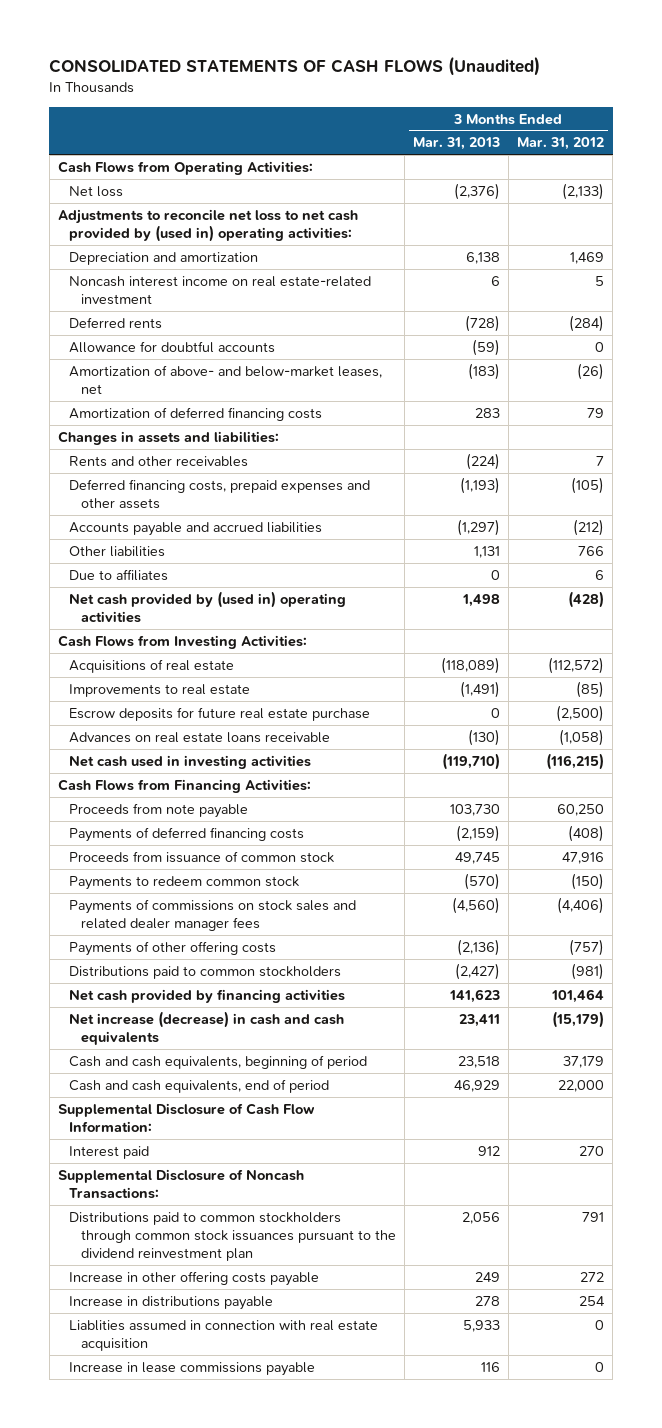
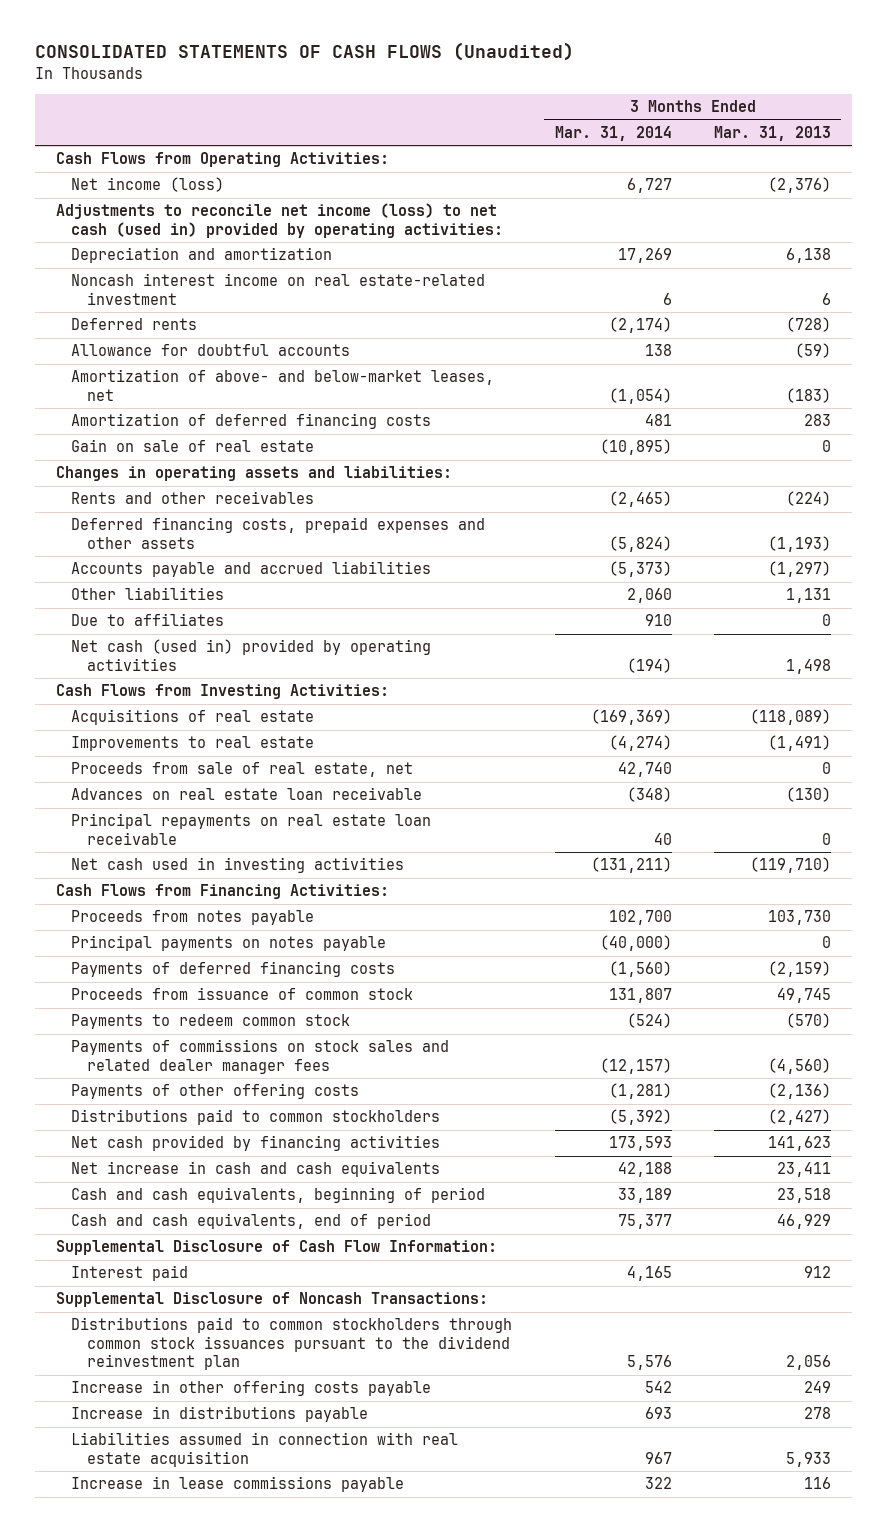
- | 3 Months Ended Mar. 31, 2013 | 3 Months Ended Mar. 31, 2012
+ | 3 Months Ended Mar. 31, 2014 | 3 Months Ended Mar. 31, 2013
- Net loss | (2,376) | (2,133)
- Adjustments to reconcile net loss to net cash provided by (used in) operating activities:
+ Net income (loss) | 6,727 | (2,376)
+ Adjustments to reconcile net income (loss) to net cash (used in) provided by operating activities:
- Changes in assets and liabilities:
+ Gain on sale of real estate | (10,895) | 0
+ Changes in operating assets and liabilities:
- Net cash provided by (used in) operating activities | 1,498 | (428)
+ Net cash (used in) provided by operating activities | (194) | 1,498
- Escrow deposits for future real estate purchase | 0 | (2,500)
- Advances on real estate loans receivable | (130) | (1,058)
+ Proceeds from sale of real estate, net | 42,740 | 0
+ Advances on real estate loan receivable | (348) | (130)
+ Principal repayments on real estate loan receivable | 40 | 0
- Proceeds from note payable | 103,730 | 60,250
+ Proceeds from notes payable | 102,700 | 103,730
+ Principal payments on notes payable | (40,000) | 0
- Net increase (decrease) in cash and cash equivalents | 23,411 | (15,179)
+ Net increase in cash and cash equivalents | 42,188 | 23,411
- Liablities assumed in connection with real estate acquisition | 5,933 | 0
+ Liabilities assumed in connection with real estate acquisition | 967 | 5,933

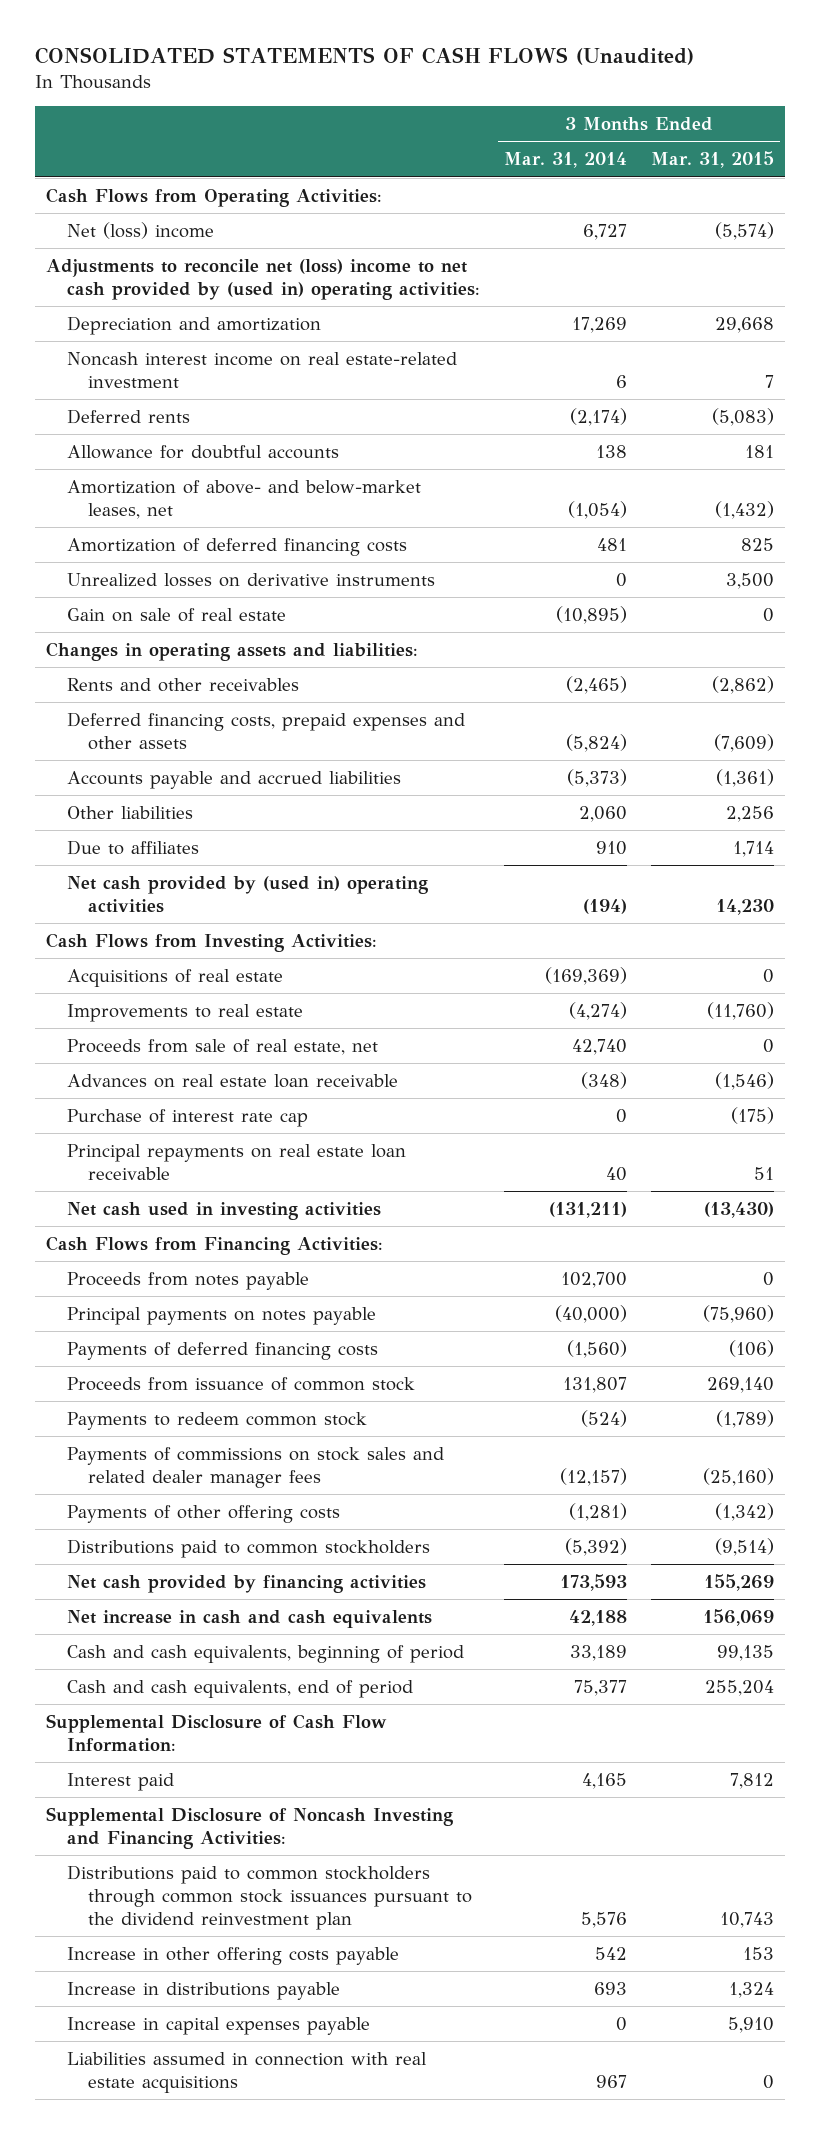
- | 3 Months Ended Mar. 31, 2014 | 3 Months Ended Mar. 31, 2013
+ | 3 Months Ended Mar. 31, 2014 | 3 Months Ended Mar. 31, 2015
- Net income (loss) | 6,727 | (2,376)
- Adjustments to reconcile net income (loss) to net cash (used in) provided by operating activities:
+ Net (loss) income | 6,727 | (5,574)
+ Adjustments to reconcile net (loss) income to net cash provided by (used in) operating activities:
+ Unrealized losses on derivative instruments | 0 | 3,500
- Net cash (used in) provided by operating activities | (194) | 1,498
+ Net cash provided by (used in) operating activities | (194) | 14,230
+ Purchase of interest rate cap | 0 | (175)
- Supplemental Disclosure of Noncash Transactions:
+ Supplemental Disclosure of Noncash Investing and Financing Activities:
- Liabilities assumed in connection with real estate acquisition | 967 | 5,933
- Increase in lease commissions payable | 322 | 116
+ Increase in capital expenses payable | 0 | 5,910
+ Liabilities assumed in connection with real estate acquisitions | 967 | 0

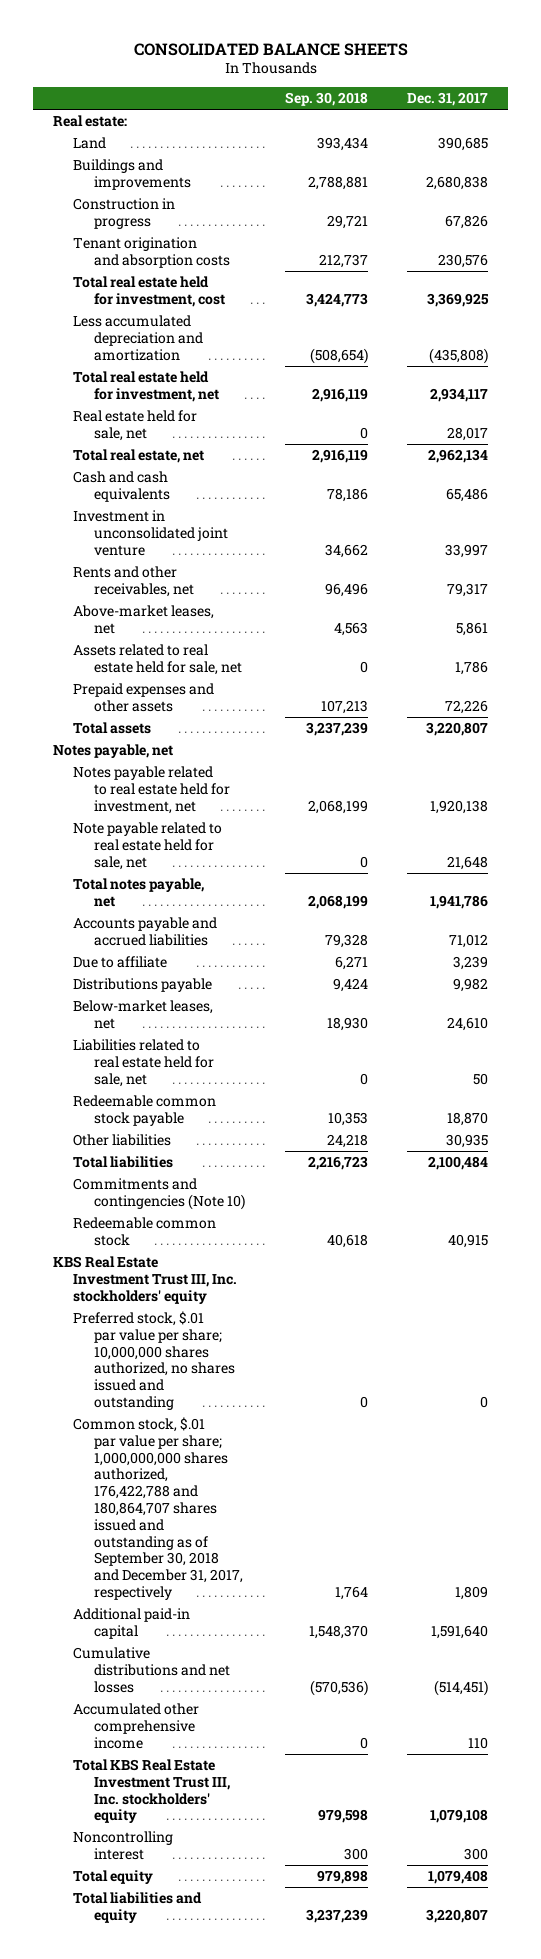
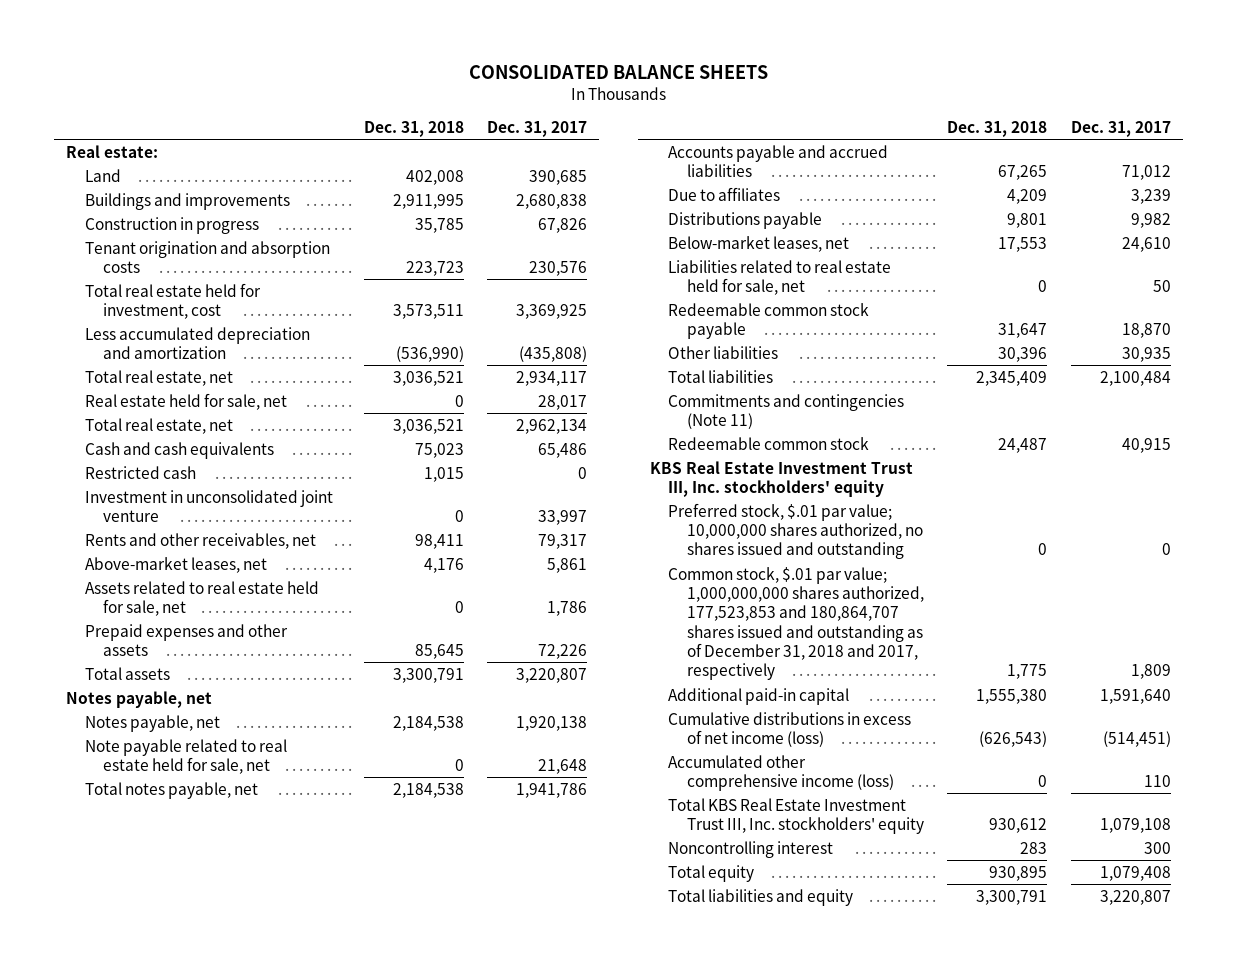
- | Sep. 30, 2018 | Dec. 31, 2017
+ | Dec. 31, 2018 | Dec. 31, 2017
- Total real estate held for investment, net | 2,916,119 | 2,934,117
+ Total real estate, net | 3,036,521 | 2,934,117
+ Restricted cash | 1,015 | 0
- Notes payable related to real estate held for investment, net | 2,068,199 | 1,920,138
+ Notes payable, net | 2,184,538 | 1,920,138
- Due to affiliate | 6,271 | 3,239
+ Due to affiliates | 4,209 | 3,239
- Commitments and contingencies (Note 10)
+ Commitments and contingencies (Note 11)
- Preferred stock, $.01 par value per share; 10,000,000 shares authorized, no shares issued and outstanding | 0 | 0
- Common stock, $.01 par value per share; 1,000,000,000 shares authorized, 176,422,788 and 180,864,707 shares issued and outstanding as of September 30, 2018 and December 31, 2017, respectively | 1,764 | 1,809
+ Preferred stock, $.01 par value; 10,000,000 shares authorized, no shares issued and outstanding | 0 | 0
+ Common stock, $.01 par value; 1,000,000,000 shares authorized, 177,523,853 and 180,864,707 shares issued and outstanding as of December 31, 2018 and 2017, respectively | 1,775 | 1,809
- Cumulative distributions and net losses | (570,536) | (514,451)
- Accumulated other comprehensive income | 0 | 110
+ Cumulative distributions in excess of net income (loss) | (626,543) | (514,451)
+ Accumulated other comprehensive income (loss) | 0 | 110

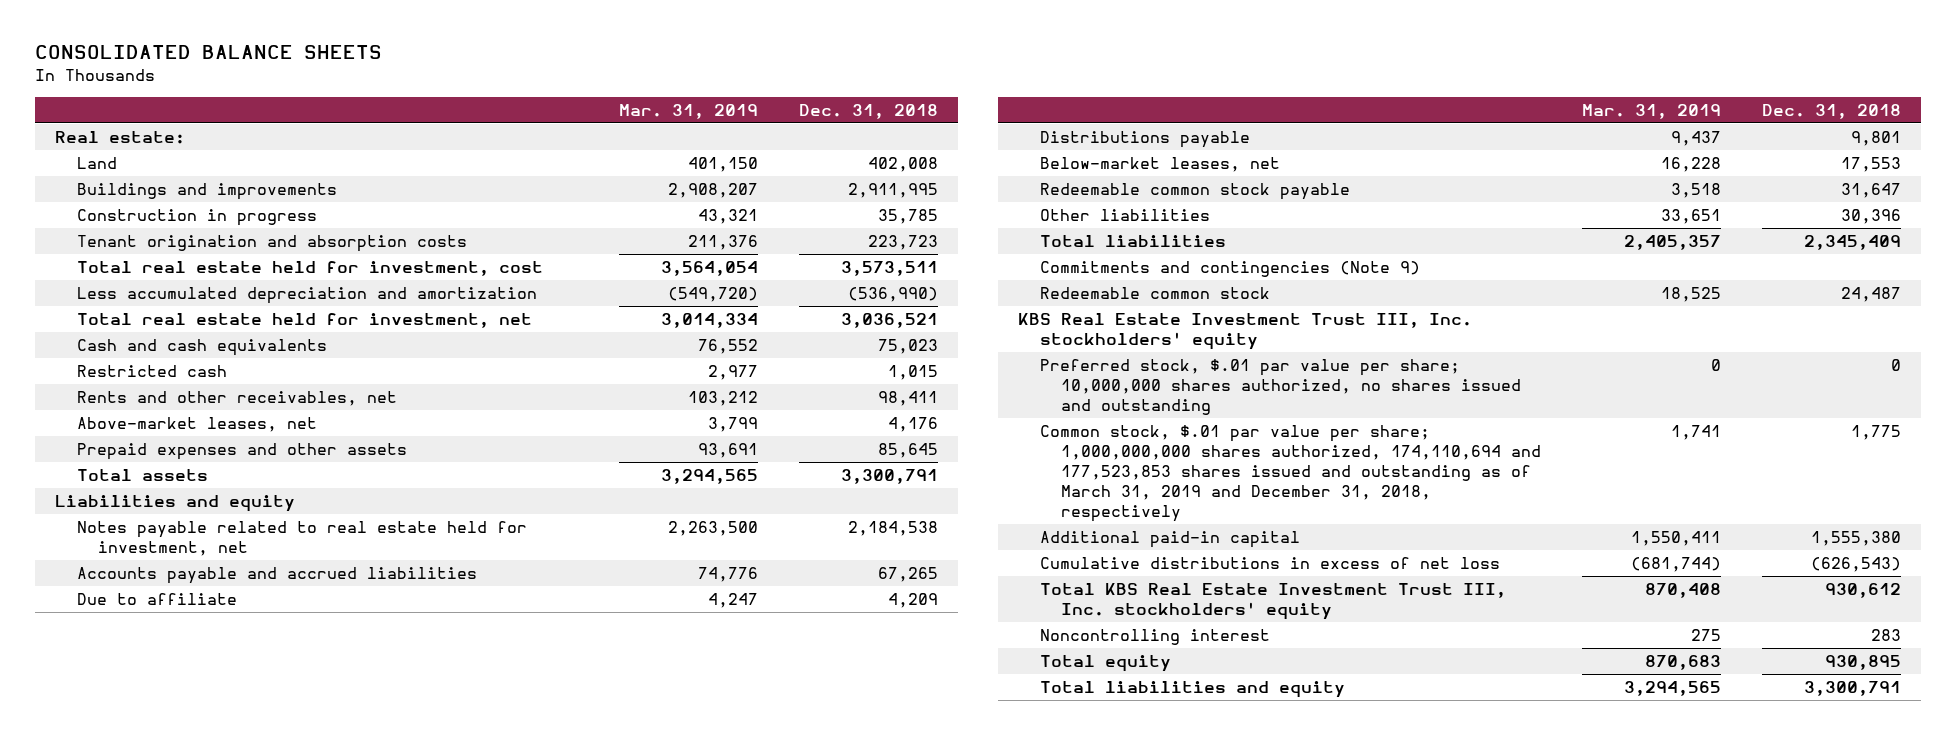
- | Dec. 31, 2018 | Dec. 31, 2017
+ | Mar. 31, 2019 | Dec. 31, 2018
- Total real estate, net | 3,036,521 | 2,934,117
- Real estate held for sale, net | 0 | 28,017
- Total real estate, net | 3,036,521 | 2,962,134
+ Total real estate held for investment, net | 3,014,334 | 3,036,521
- Investment in unconsolidated joint venture | 0 | 33,997
- Assets related to real estate held for sale, net | 0 | 1,786
- Notes payable, net
- Notes payable, net | 2,184,538 | 1,920,138
- Note payable related to real estate held for sale, net | 0 | 21,648
- Total notes payable, net | 2,184,538 | 1,941,786
+ Liabilities and equity
+ Notes payable related to real estate held for investment, net | 2,263,500 | 2,184,538
- Due to affiliates | 4,209 | 3,239
+ Due to affiliate | 4,247 | 4,209
- Liabilities related to real estate held for sale, net | 0 | 50
- Commitments and contingencies (Note 11)
+ Commitments and contingencies (Note 9)
- Preferred stock, $.01 par value; 10,000,000 shares authorized, no shares issued and outstanding | 0 | 0
- Common stock, $.01 par value; 1,000,000,000 shares authorized, 177,523,853 and 180,864,707 shares issued and outstanding as of December 31, 2018 and 2017, respectively | 1,775 | 1,809
+ Preferred stock, $.01 par value per share; 10,000,000 shares authorized, no shares issued and outstanding | 0 | 0
+ Common stock, $.01 par value per share; 1,000,000,000 shares authorized, 174,110,694 and 177,523,853 shares issued and outstanding as of March 31, 2019 and December 31, 2018, respectively | 1,741 | 1,775
- Cumulative distributions in excess of net income (loss) | (626,543) | (514,451)
- Accumulated other comprehensive income (loss) | 0 | 110
+ Cumulative distributions in excess of net loss | (681,744) | (626,543)

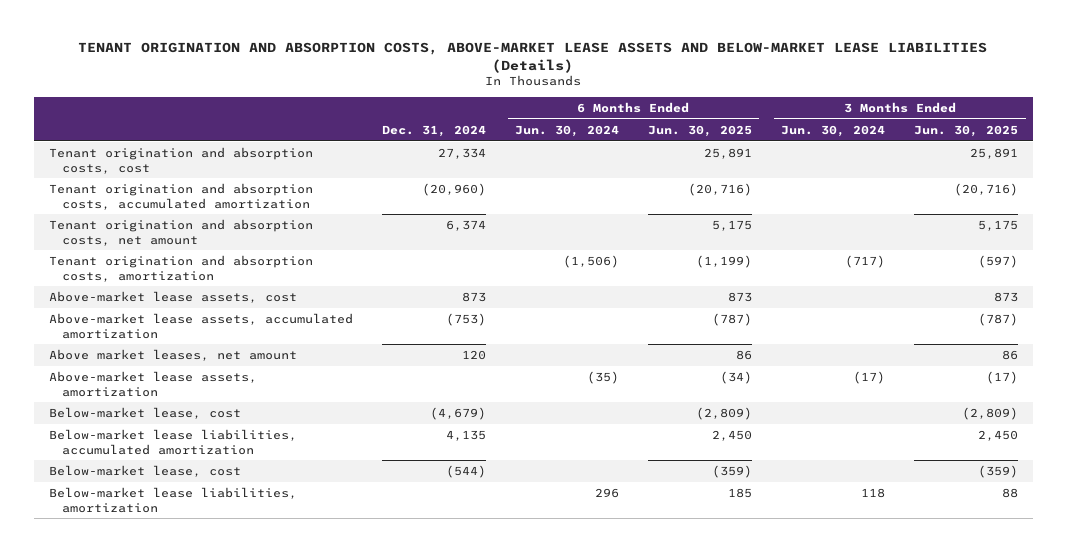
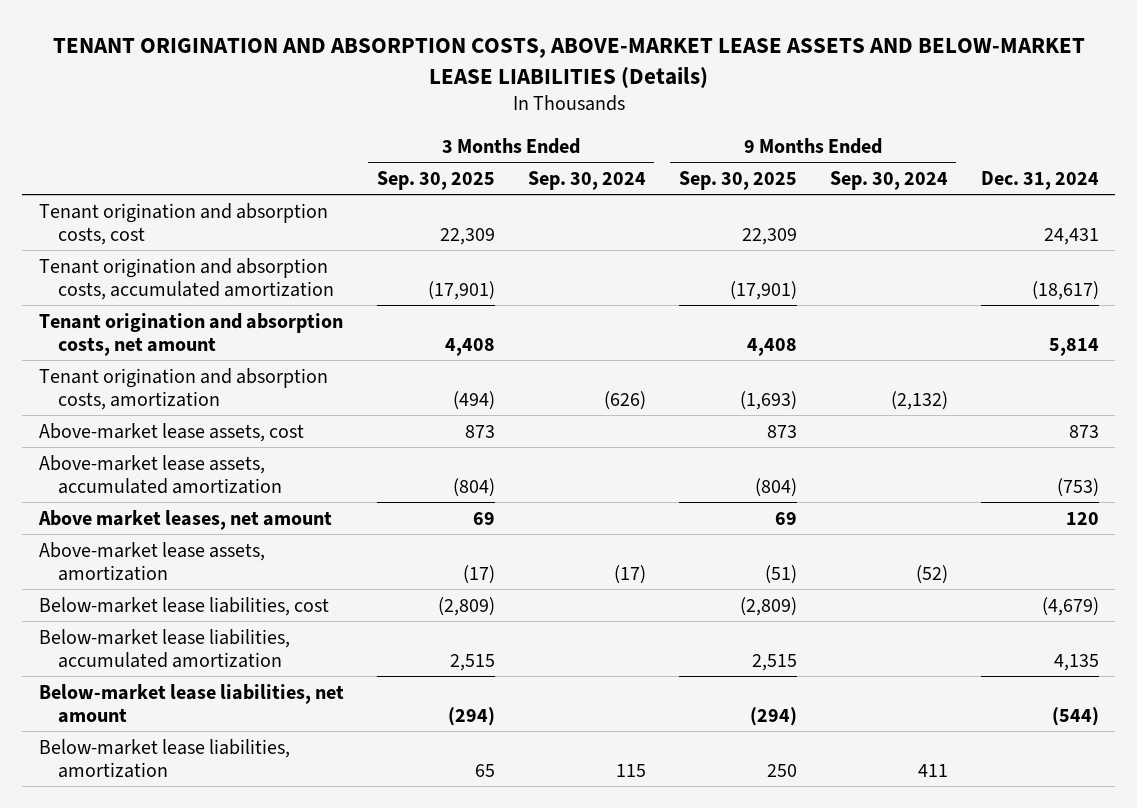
- | Dec. 31, 2024 | 6 Months Ended Jun. 30, 2024 | 6 Months Ended Jun. 30, 2025 | 3 Months Ended Jun. 30, 2024 | 3 Months Ended Jun. 30, 2025
+ | 3 Months Ended Sep. 30, 2025 | 3 Months Ended Sep. 30, 2024 | 9 Months Ended Sep. 30, 2025 | 9 Months Ended Sep. 30, 2024 | Dec. 31, 2024
- Tenant origination and absorption costs, cost | 27,334 | | 25,891 | | 25,891
- Tenant origination and absorption costs, accumulated amortization | (20,960) | | (20,716) | | (20,716)
- Tenant origination and absorption costs, net amount | 6,374 | | 5,175 | | 5,175
+ Tenant origination and absorption costs, cost | 22,309 | | 22,309 | | 24,431
+ Tenant origination and absorption costs, accumulated amortization | (17,901) | | (17,901) | | (18,617)
+ Tenant origination and absorption costs, net amount | 4,408 | | 4,408 | | 5,814
- Below-market lease, cost | (4,679) | | (2,809) | | (2,809)
+ Below-market lease liabilities, cost | (2,809) | | (2,809) | | (4,679)
- Below-market lease, cost | (544) | | (359) | | (359)
+ Below-market lease liabilities, net amount | (294) | | (294) | | (544)

